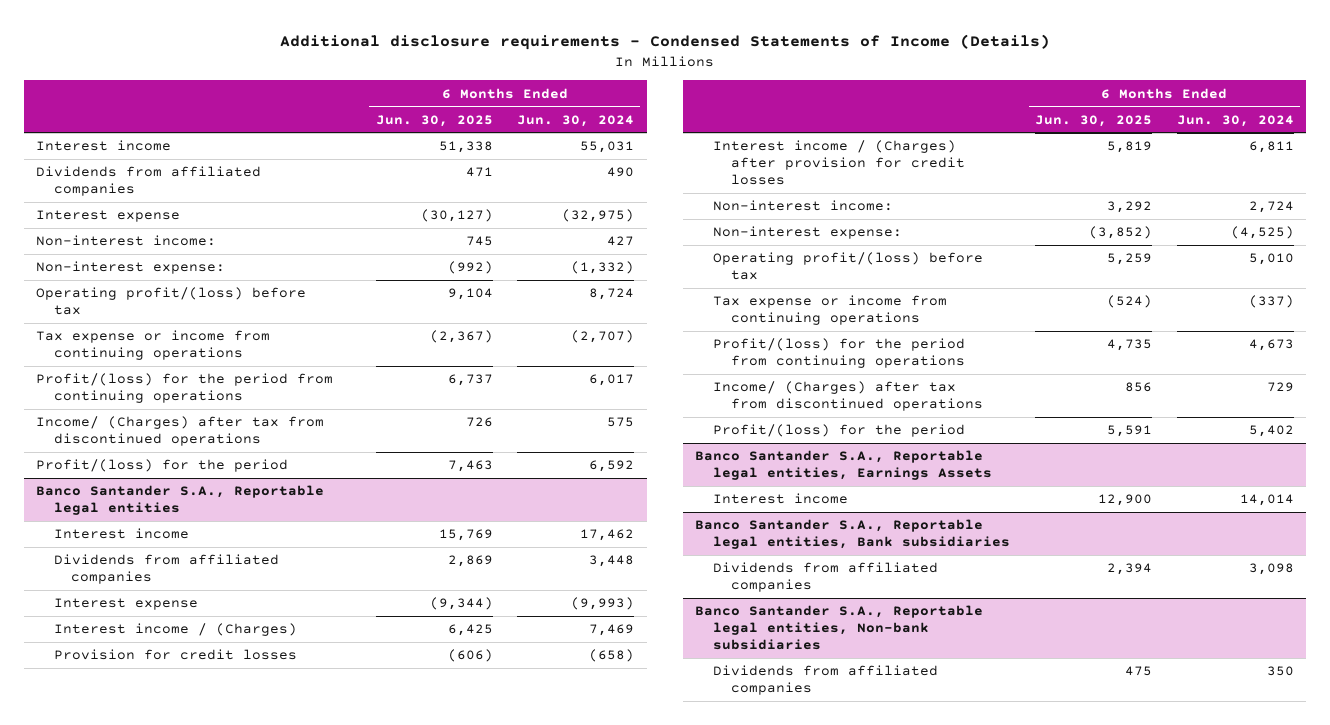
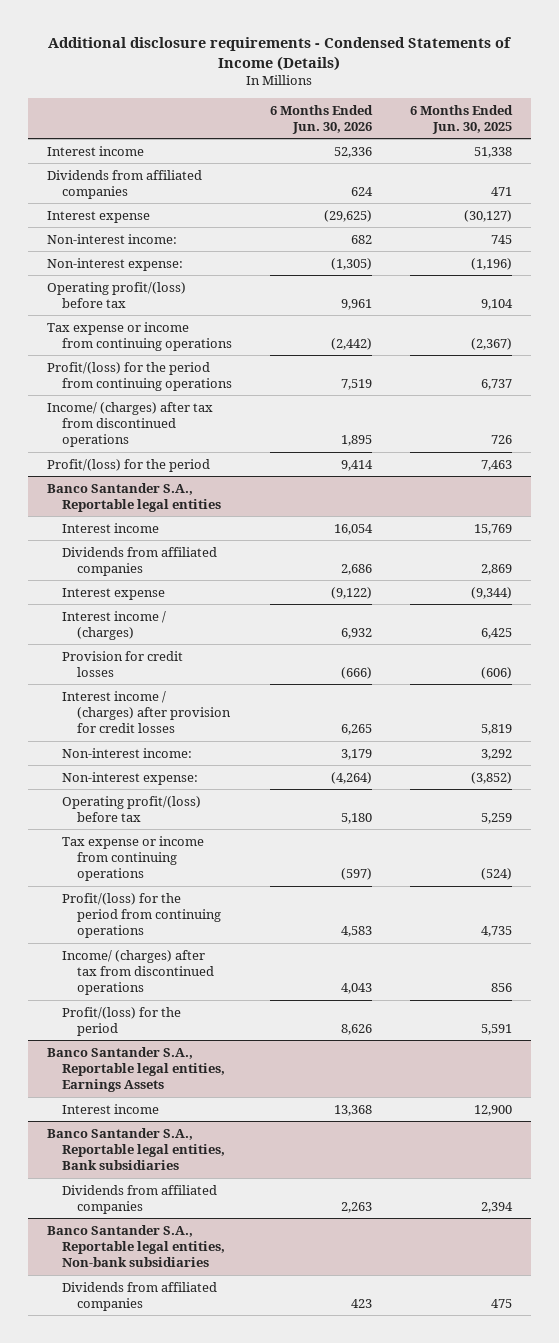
- | 6 Months Ended Jun. 30, 2025 | 6 Months Ended Jun. 30, 2024
+ | 6 Months Ended Jun. 30, 2026 | 6 Months Ended Jun. 30, 2025
- Non-interest expense: | (992) | (1,332)
+ Non-interest expense: | (1,305) | (1,196)
- Income/ (Charges) after tax from discontinued operations | 726 | 575
+ Income/ (charges) after tax from discontinued operations | 1,895 | 726
@ Banco Santander S.A., Reportable legal entities
- Interest income / (Charges) | 6,425 | 7,469
+ Interest income / (charges) | 6,932 | 6,425
- Interest income / (Charges) after provision for credit losses | 5,819 | 6,811
+ Interest income / (charges) after provision for credit losses | 6,265 | 5,819
- Income/ (Charges) after tax from discontinued operations | 856 | 729
+ Income/ (charges) after tax from discontinued operations | 4,043 | 856

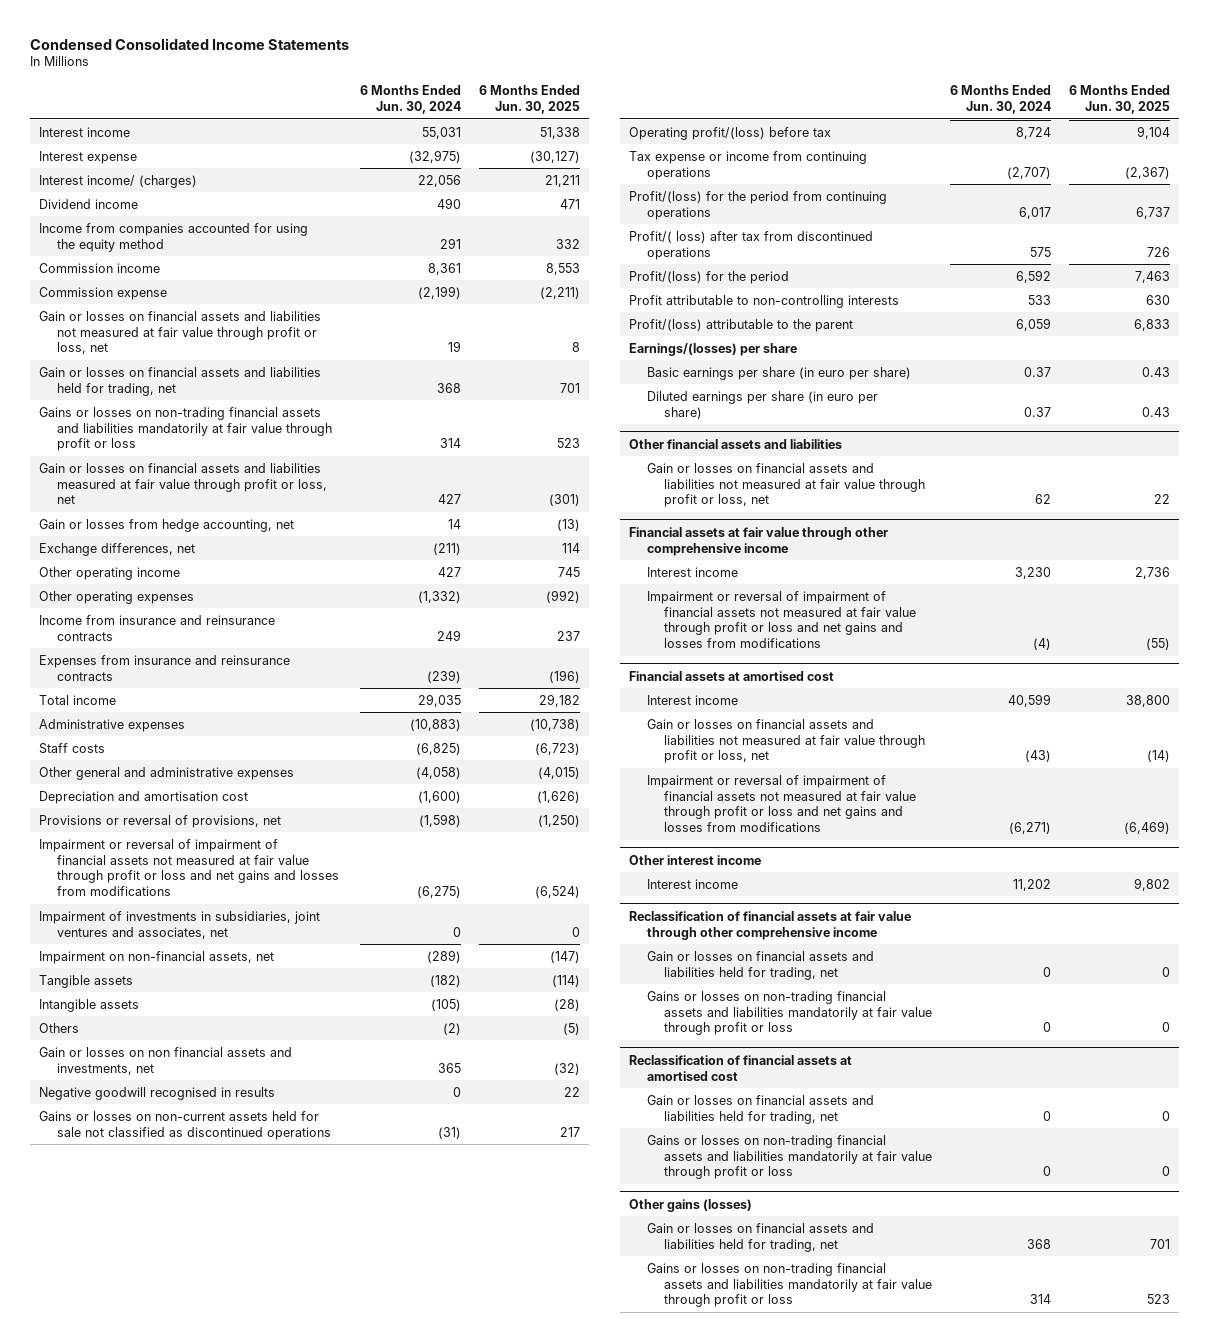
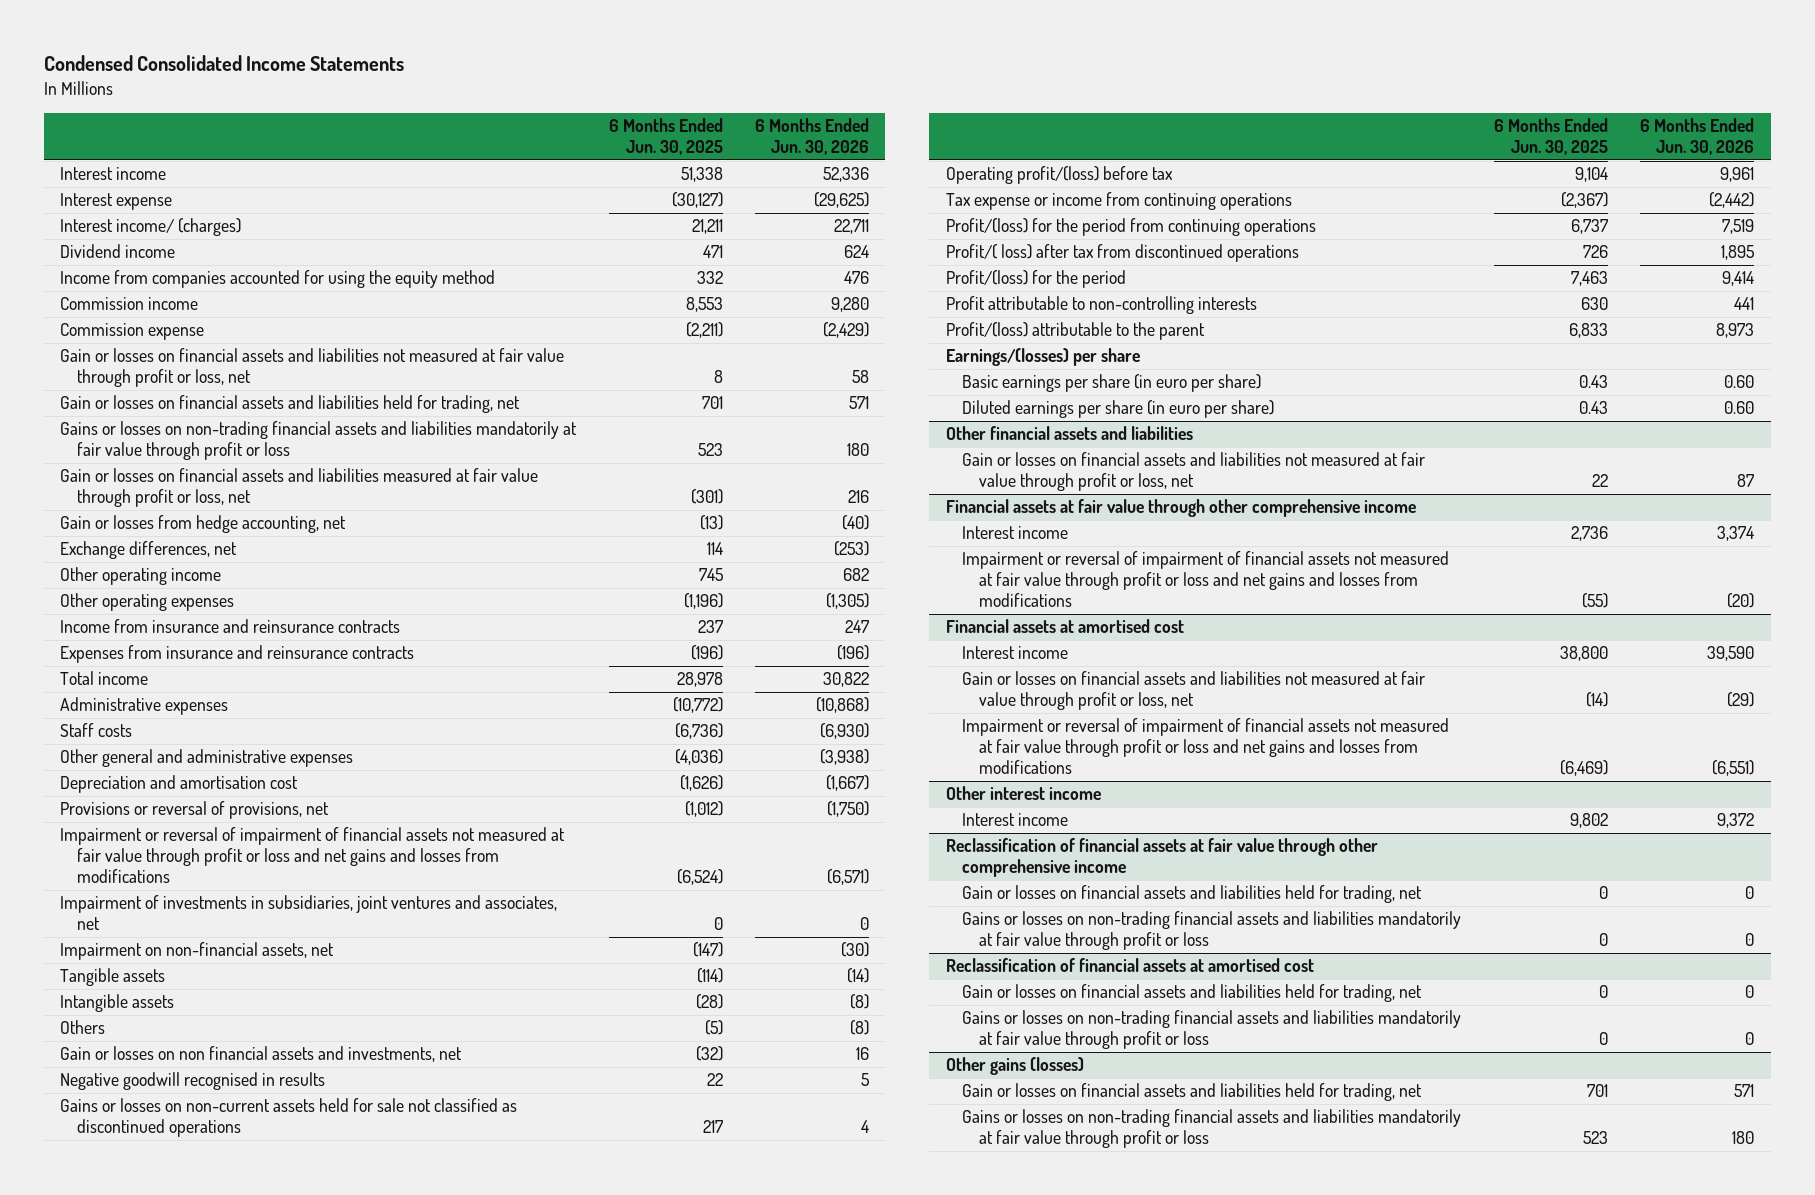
- | 6 Months Ended Jun. 30, 2024 | 6 Months Ended Jun. 30, 2025
+ | 6 Months Ended Jun. 30, 2025 | 6 Months Ended Jun. 30, 2026
- Other operating expenses | (1,332) | (992)
+ Other operating expenses | (1,196) | (1,305)
- Total income | 29,035 | 29,182
- Administrative expenses | (10,883) | (10,738)
- Staff costs | (6,825) | (6,723)
- Other general and administrative expenses | (4,058) | (4,015)
+ Total income | 28,978 | 30,822
+ Administrative expenses | (10,772) | (10,868)
+ Staff costs | (6,736) | (6,930)
+ Other general and administrative expenses | (4,036) | (3,938)
- Provisions or reversal of provisions, net | (1,598) | (1,250)
+ Provisions or reversal of provisions, net | (1,012) | (1,750)

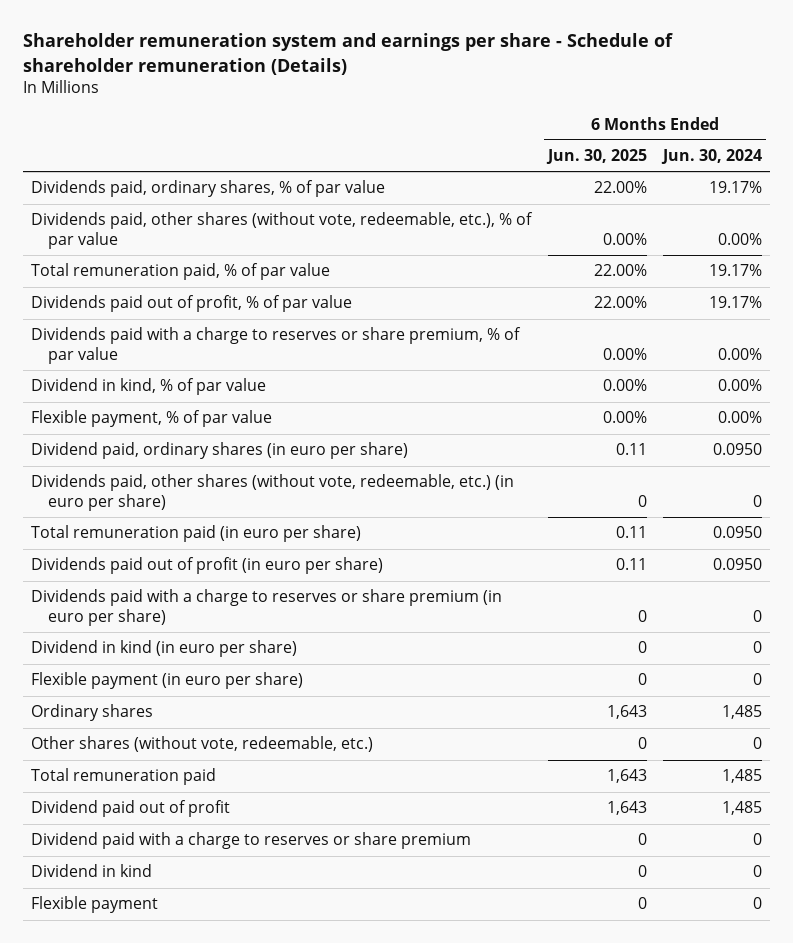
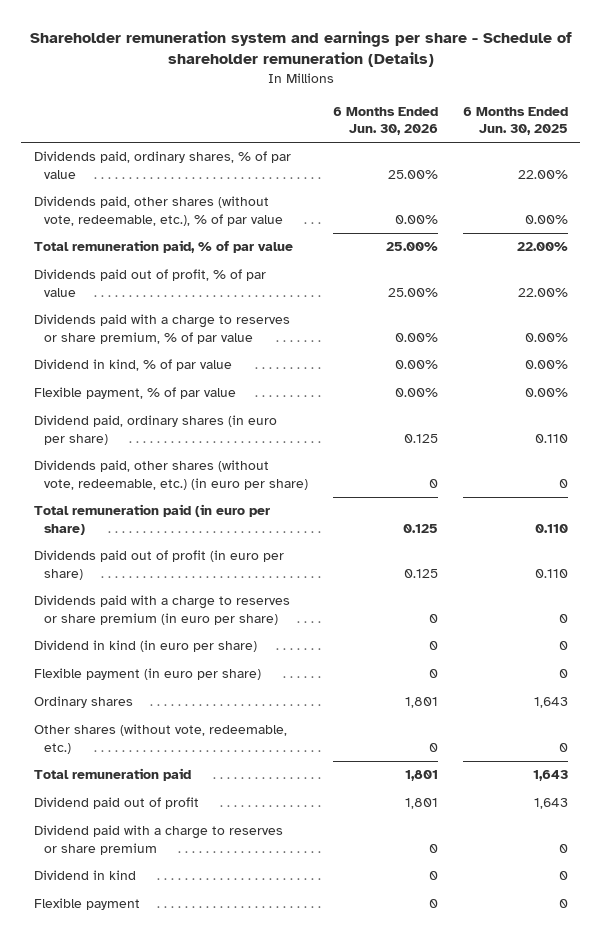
- | 6 Months Ended Jun. 30, 2025 | 6 Months Ended Jun. 30, 2024
+ | 6 Months Ended Jun. 30, 2026 | 6 Months Ended Jun. 30, 2025
- Dividend paid, ordinary shares (in euro per share) | 0.11 | 0.0950
+ Dividend paid, ordinary shares (in euro per share) | 0.125 | 0.110
- Total remuneration paid (in euro per share) | 0.11 | 0.0950
- Dividends paid out of profit (in euro per share) | 0.11 | 0.0950
+ Total remuneration paid (in euro per share) | 0.125 | 0.110
+ Dividends paid out of profit (in euro per share) | 0.125 | 0.110

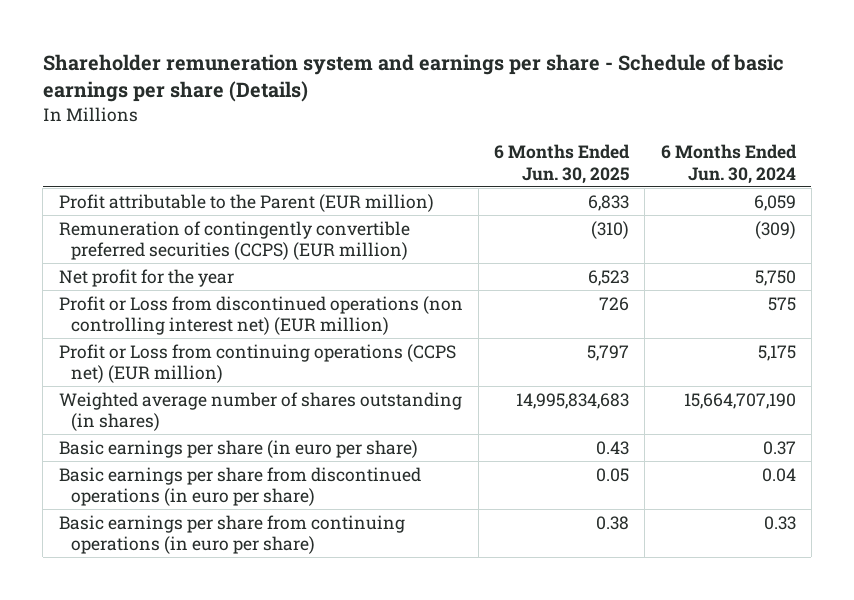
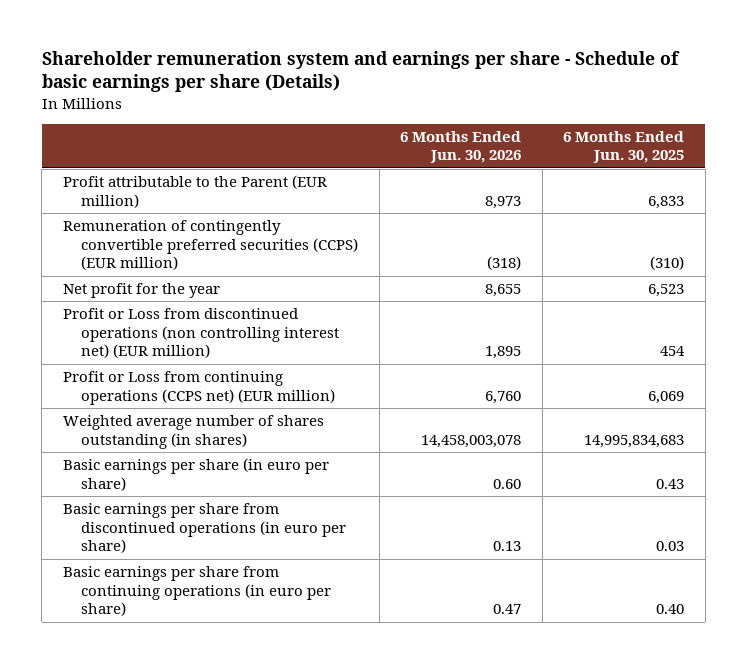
- | 6 Months Ended Jun. 30, 2025 | 6 Months Ended Jun. 30, 2024
+ | 6 Months Ended Jun. 30, 2026 | 6 Months Ended Jun. 30, 2025
- Profit or Loss from discontinued operations (non controlling interest net) (EUR million) | 726 | 575
- Profit or Loss from continuing operations (CCPS net) (EUR million) | 5,797 | 5,175
+ Profit or Loss from discontinued operations (non controlling interest net) (EUR million) | 1,895 | 454
+ Profit or Loss from continuing operations (CCPS net) (EUR million) | 6,760 | 6,069
- Basic earnings per share from discontinued operations (in euro per share) | 0.05 | 0.04
- Basic earnings per share from continuing operations (in euro per share) | 0.38 | 0.33
+ Basic earnings per share from discontinued operations (in euro per share) | 0.13 | 0.03
+ Basic earnings per share from continuing operations (in euro per share) | 0.47 | 0.40

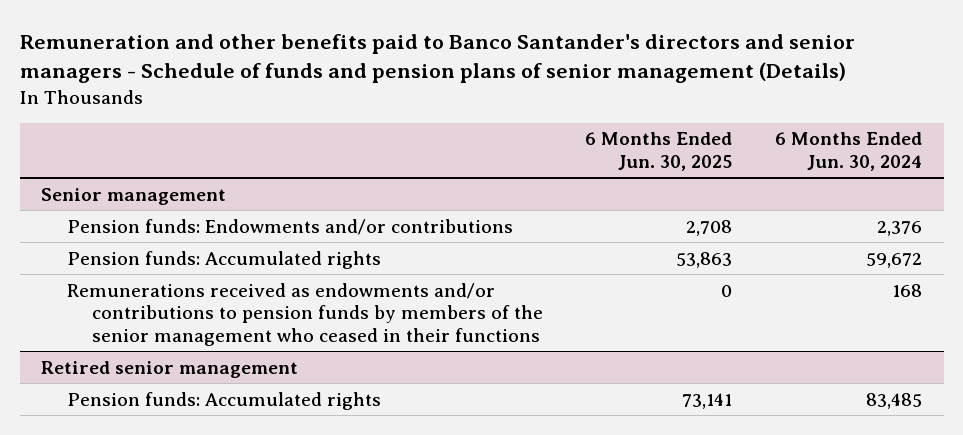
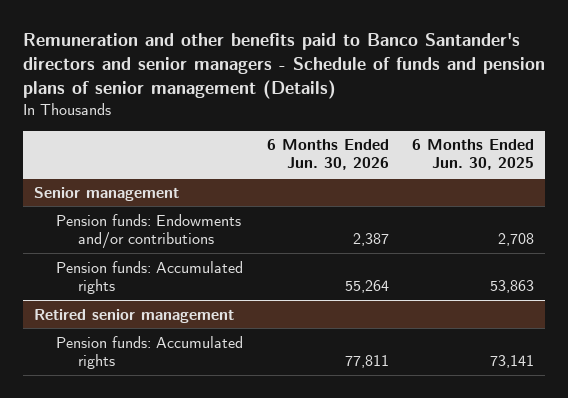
- | 6 Months Ended Jun. 30, 2025 | 6 Months Ended Jun. 30, 2024
+ | 6 Months Ended Jun. 30, 2026 | 6 Months Ended Jun. 30, 2025
@ Senior management
- Remunerations received as endowments and/or contributions to pension funds by members of the senior management who ceased in their functions | 0 | 168

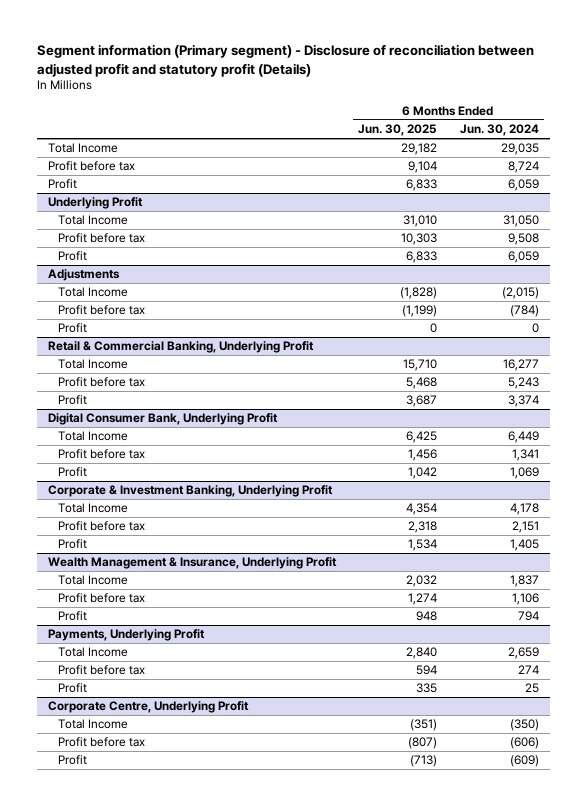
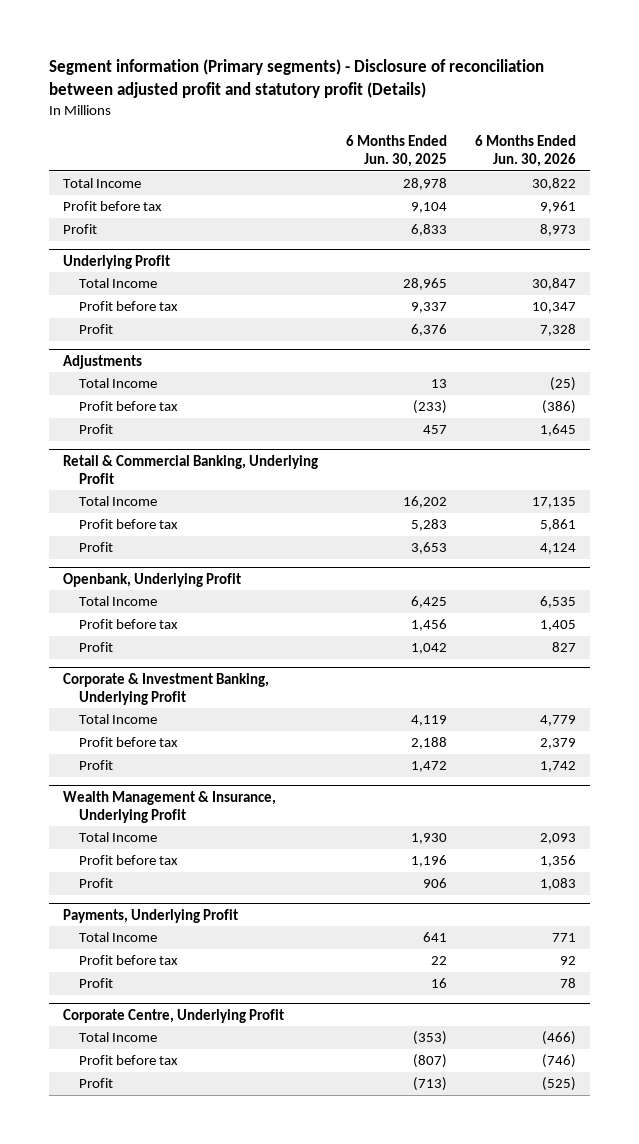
- Segment information (Primary segment) - Disclosure of reconciliation between adjusted profit and statutory profit (Details)
+ Segment information (Primary segments) - Disclosure of reconciliation between adjusted profit and statutory profit (Details)
- | 6 Months Ended Jun. 30, 2025 | 6 Months Ended Jun. 30, 2024
+ | 6 Months Ended Jun. 30, 2025 | 6 Months Ended Jun. 30, 2026
- Total Income | 29,182 | 29,035
+ Total Income | 28,978 | 30,822
@ Underlying Profit
- Total Income | 31,010 | 31,050
- Profit before tax | 10,303 | 9,508
- Profit | 6,833 | 6,059
+ Total Income | 28,965 | 30,847
+ Profit before tax | 9,337 | 10,347
+ Profit | 6,376 | 7,328
@ Adjustments
- Total Income | (1,828) | (2,015)
- Profit before tax | (1,199) | (784)
- Profit | 0 | 0
+ Total Income | 13 | (25)
+ Profit before tax | (233) | (386)
+ Profit | 457 | 1,645
@ Retail & Commercial Banking, Underlying Profit
- Total Income | 15,710 | 16,277
- Profit before tax | 5,468 | 5,243
- Profit | 3,687 | 3,374
- Digital Consumer Bank, Underlying Profit
@ Retail & Commercial Banking, Underlying Profit
+ Total Income | 16,202 | 17,135
+ Profit before tax | 5,283 | 5,861
+ Profit | 3,653 | 4,124
+ Openbank, Underlying Profit
@ Corporate & Investment Banking, Underlying Profit
- Total Income | 4,354 | 4,178
- Profit before tax | 2,318 | 2,151
- Profit | 1,534 | 1,405
+ Total Income | 4,119 | 4,779
+ Profit before tax | 2,188 | 2,379
+ Profit | 1,472 | 1,742
@ Wealth Management & Insurance, Underlying Profit
- Total Income | 2,032 | 1,837
- Profit before tax | 1,274 | 1,106
- Profit | 948 | 794
+ Total Income | 1,930 | 2,093
+ Profit before tax | 1,196 | 1,356
+ Profit | 906 | 1,083
@ Payments, Underlying Profit
- Total Income | 2,840 | 2,659
- Profit before tax | 594 | 274
- Profit | 335 | 25
+ Total Income | 641 | 771
+ Profit before tax | 22 | 92
+ Profit | 16 | 78
@ Corporate Centre, Underlying Profit
- Total Income | (351) | (350)
+ Total Income | (353) | (466)

